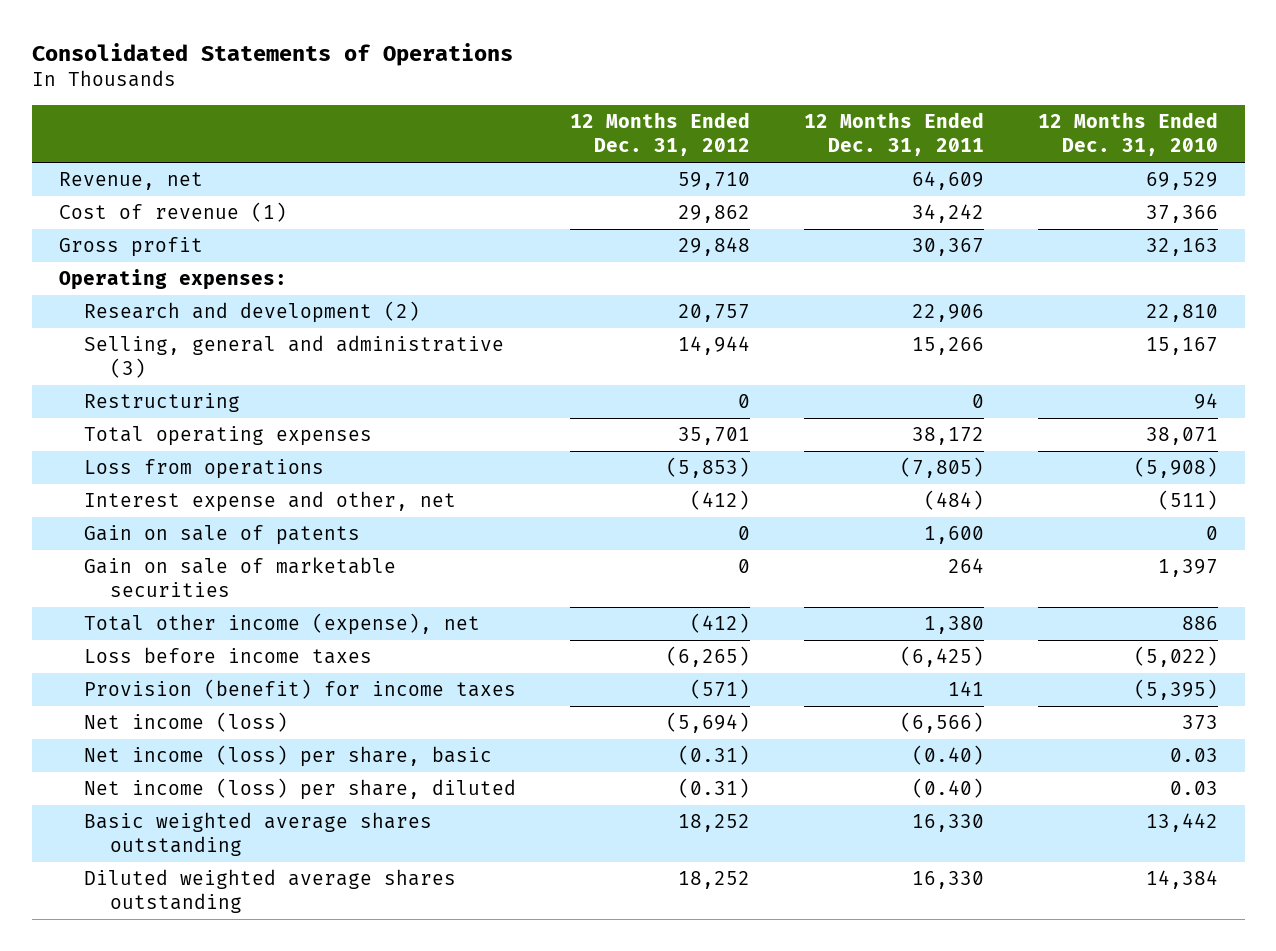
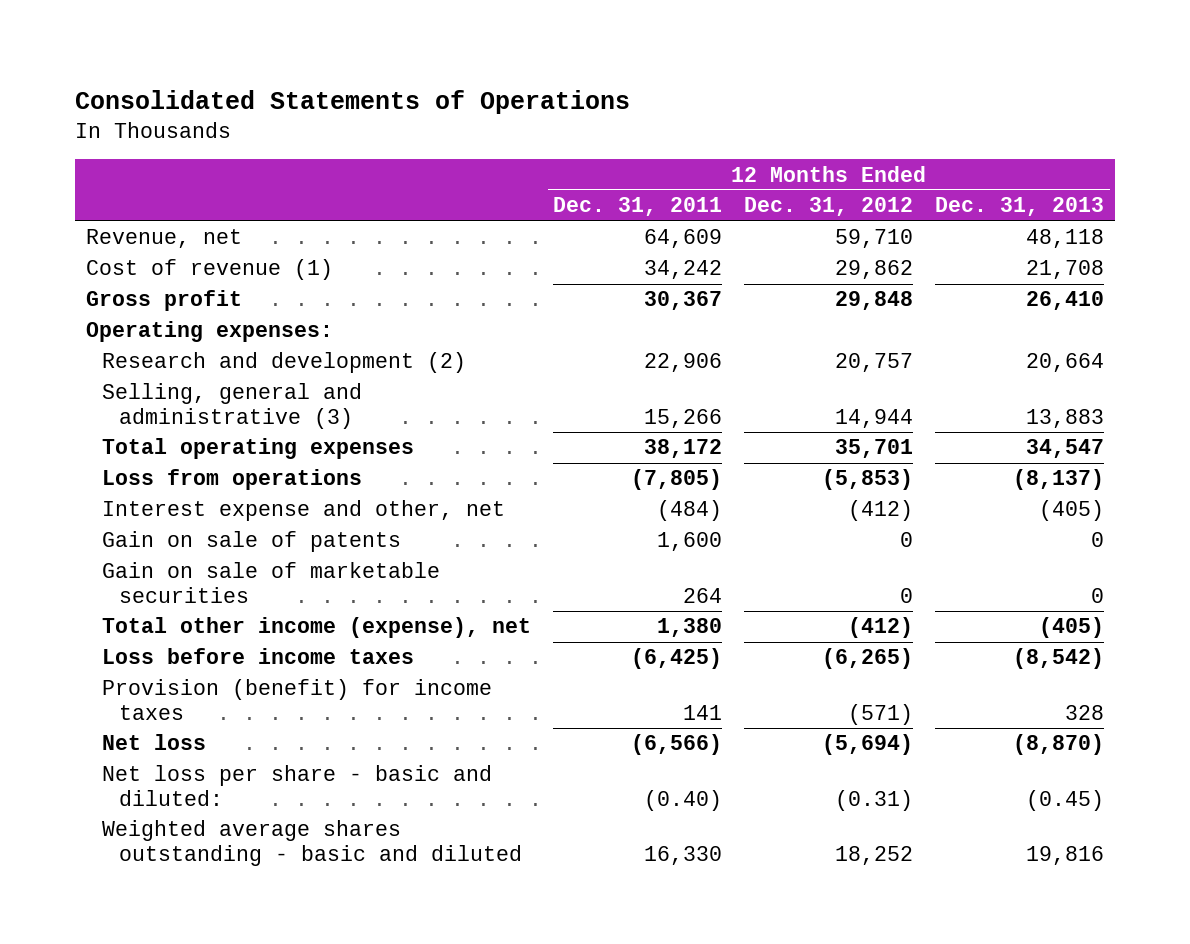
- | 12 Months Ended Dec. 31, 2012 | 12 Months Ended Dec. 31, 2011 | 12 Months Ended Dec. 31, 2010
+ | 12 Months Ended Dec. 31, 2011 | 12 Months Ended Dec. 31, 2012 | 12 Months Ended Dec. 31, 2013
- Restructuring | 0 | 0 | 94
- Net income (loss) | (5,694) | (6,566) | 373
- Net income (loss) per share, basic | (0.31) | (0.40) | 0.03
- Net income (loss) per share, diluted | (0.31) | (0.40) | 0.03
- Basic weighted average shares outstanding | 18,252 | 16,330 | 13,442
- Diluted weighted average shares outstanding | 18,252 | 16,330 | 14,384
+ Net loss | (6,566) | (5,694) | (8,870)
+ Net loss per share - basic and diluted: | (0.40) | (0.31) | (0.45)
+ Weighted average shares outstanding - basic and diluted | 16,330 | 18,252 | 19,816

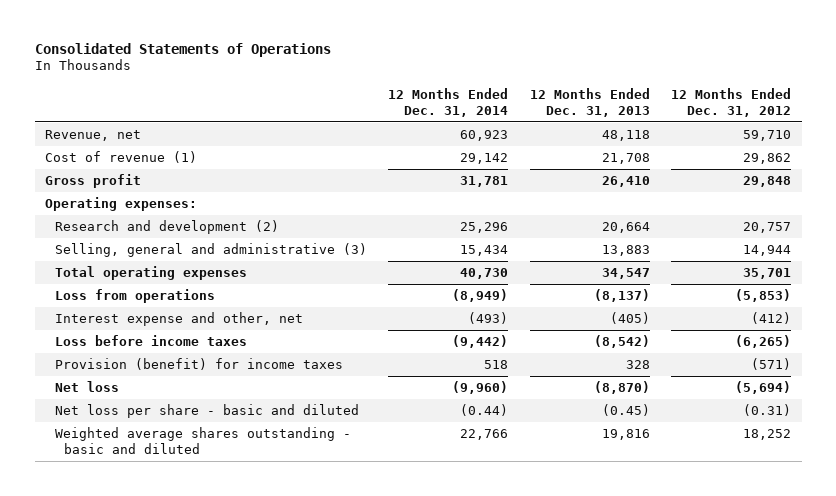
- | 12 Months Ended Dec. 31, 2011 | 12 Months Ended Dec. 31, 2012 | 12 Months Ended Dec. 31, 2013
+ | 12 Months Ended Dec. 31, 2014 | 12 Months Ended Dec. 31, 2013 | 12 Months Ended Dec. 31, 2012
- Gain on sale of patents | 1,600 | 0 | 0
- Gain on sale of marketable securities | 264 | 0 | 0
- Total other income (expense), net | 1,380 | (412) | (405)
- Net loss per share - basic and diluted: | (0.40) | (0.31) | (0.45)
+ Net loss per share - basic and diluted | (0.44) | (0.45) | (0.31)

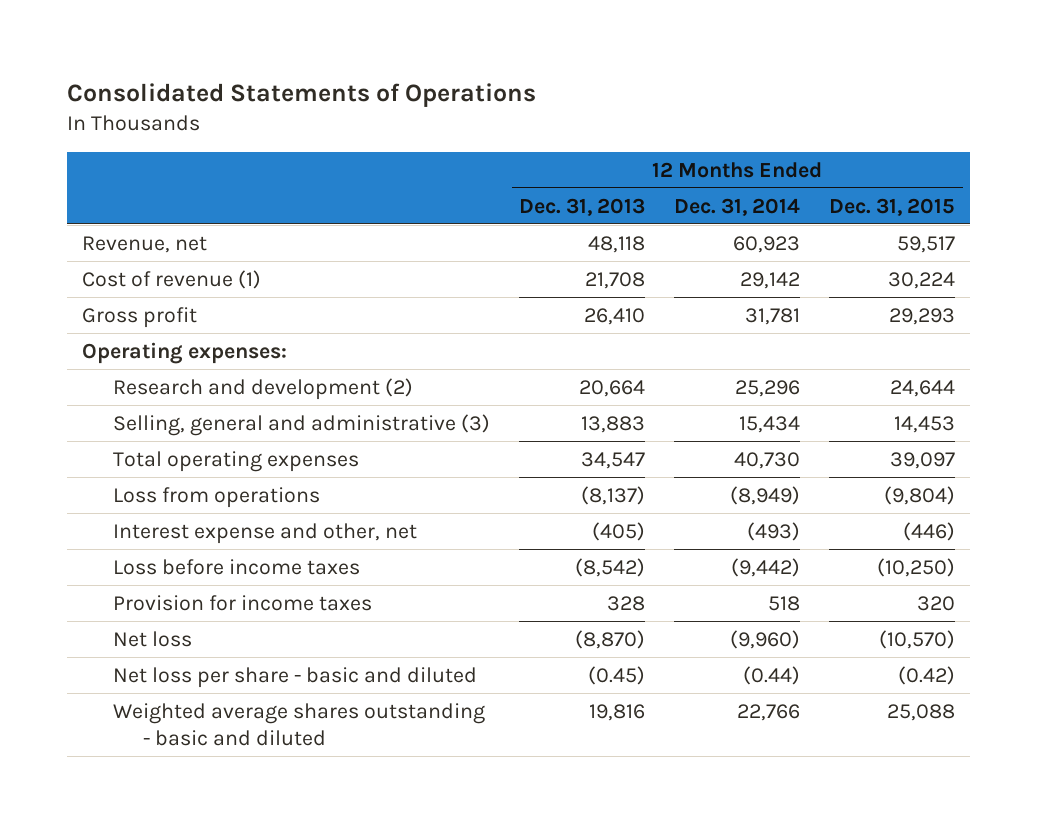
- | 12 Months Ended Dec. 31, 2014 | 12 Months Ended Dec. 31, 2013 | 12 Months Ended Dec. 31, 2012
+ | 12 Months Ended Dec. 31, 2013 | 12 Months Ended Dec. 31, 2014 | 12 Months Ended Dec. 31, 2015
- Provision (benefit) for income taxes | 518 | 328 | (571)
+ Provision for income taxes | 328 | 518 | 320

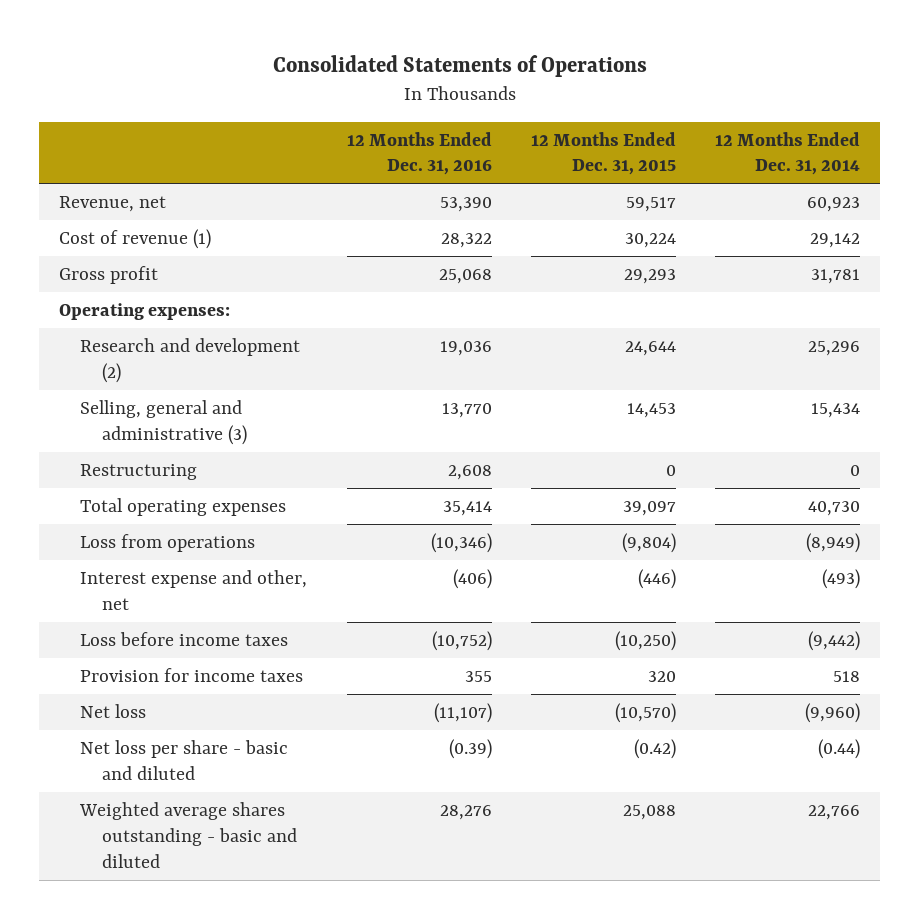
- | 12 Months Ended Dec. 31, 2013 | 12 Months Ended Dec. 31, 2014 | 12 Months Ended Dec. 31, 2015
+ | 12 Months Ended Dec. 31, 2016 | 12 Months Ended Dec. 31, 2015 | 12 Months Ended Dec. 31, 2014
+ Restructuring | 2,608 | 0 | 0

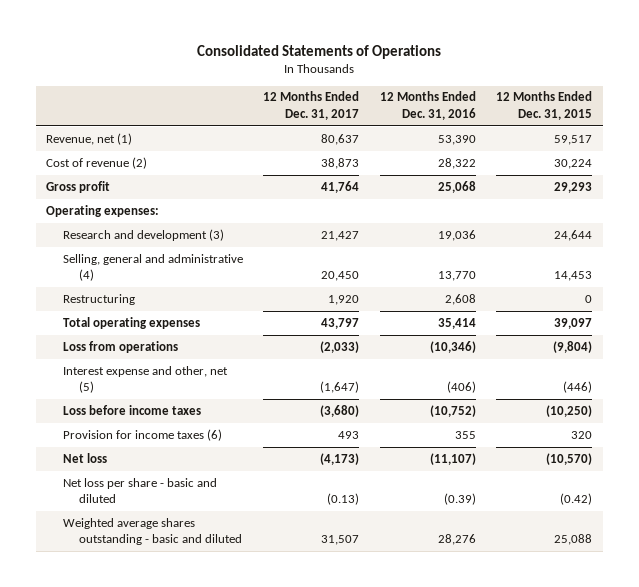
- | 12 Months Ended Dec. 31, 2016 | 12 Months Ended Dec. 31, 2015 | 12 Months Ended Dec. 31, 2014
+ | 12 Months Ended Dec. 31, 2017 | 12 Months Ended Dec. 31, 2016 | 12 Months Ended Dec. 31, 2015
- Revenue, net | 53,390 | 59,517 | 60,923
- Cost of revenue (1) | 28,322 | 30,224 | 29,142
+ Revenue, net (1) | 80,637 | 53,390 | 59,517
+ Cost of revenue (2) | 38,873 | 28,322 | 30,224
- Research and development (2) | 19,036 | 24,644 | 25,296
- Selling, general and administrative (3) | 13,770 | 14,453 | 15,434
+ Research and development (3) | 21,427 | 19,036 | 24,644
+ Selling, general and administrative (4) | 20,450 | 13,770 | 14,453
- Interest expense and other, net | (406) | (446) | (493)
+ Interest expense and other, net (5) | (1,647) | (406) | (446)
- Provision for income taxes | 355 | 320 | 518
+ Provision for income taxes (6) | 493 | 355 | 320

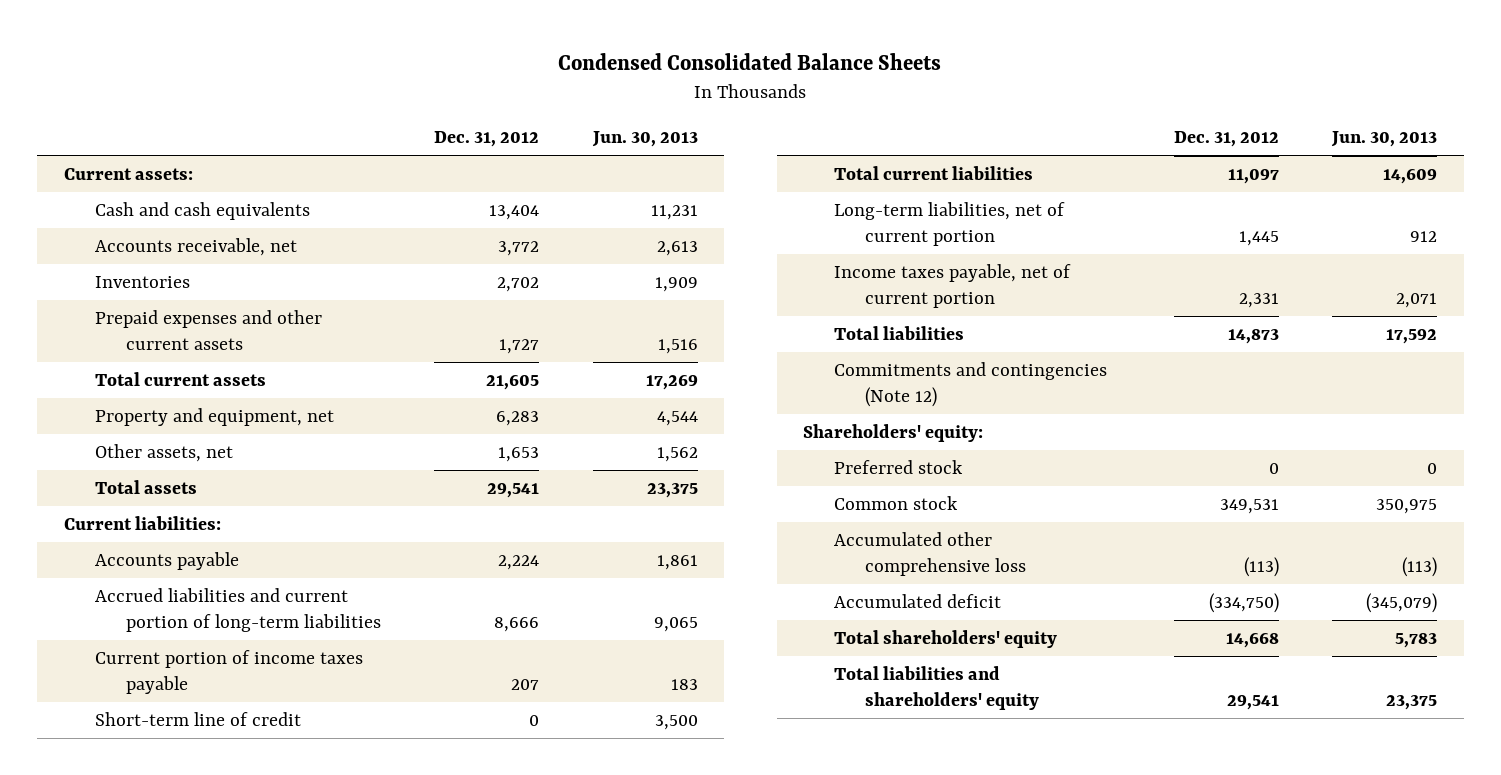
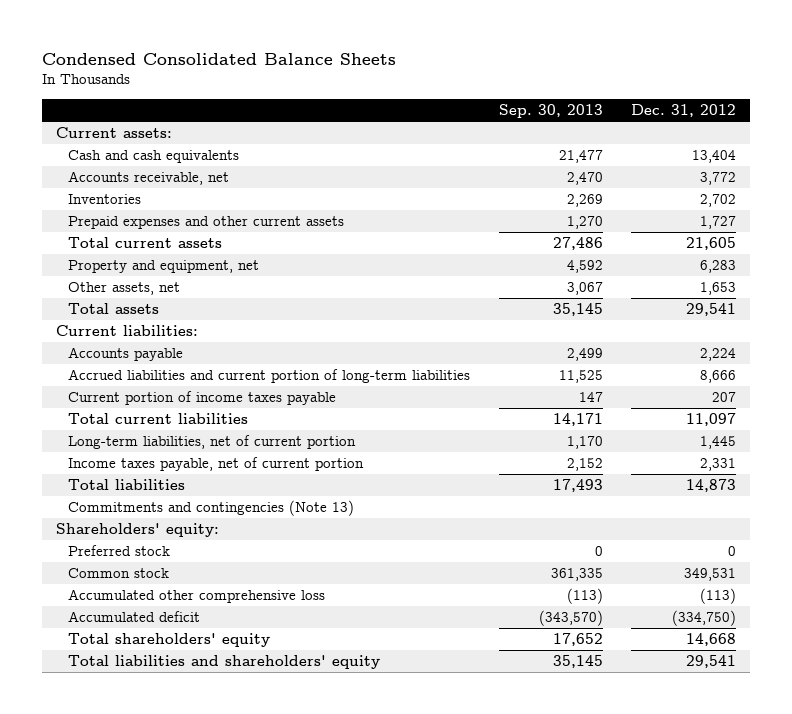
- | Dec. 31, 2012 | Jun. 30, 2013
+ | Sep. 30, 2013 | Dec. 31, 2012
- Short-term line of credit | 0 | 3,500
- Commitments and contingencies (Note 12)
+ Commitments and contingencies (Note 13)

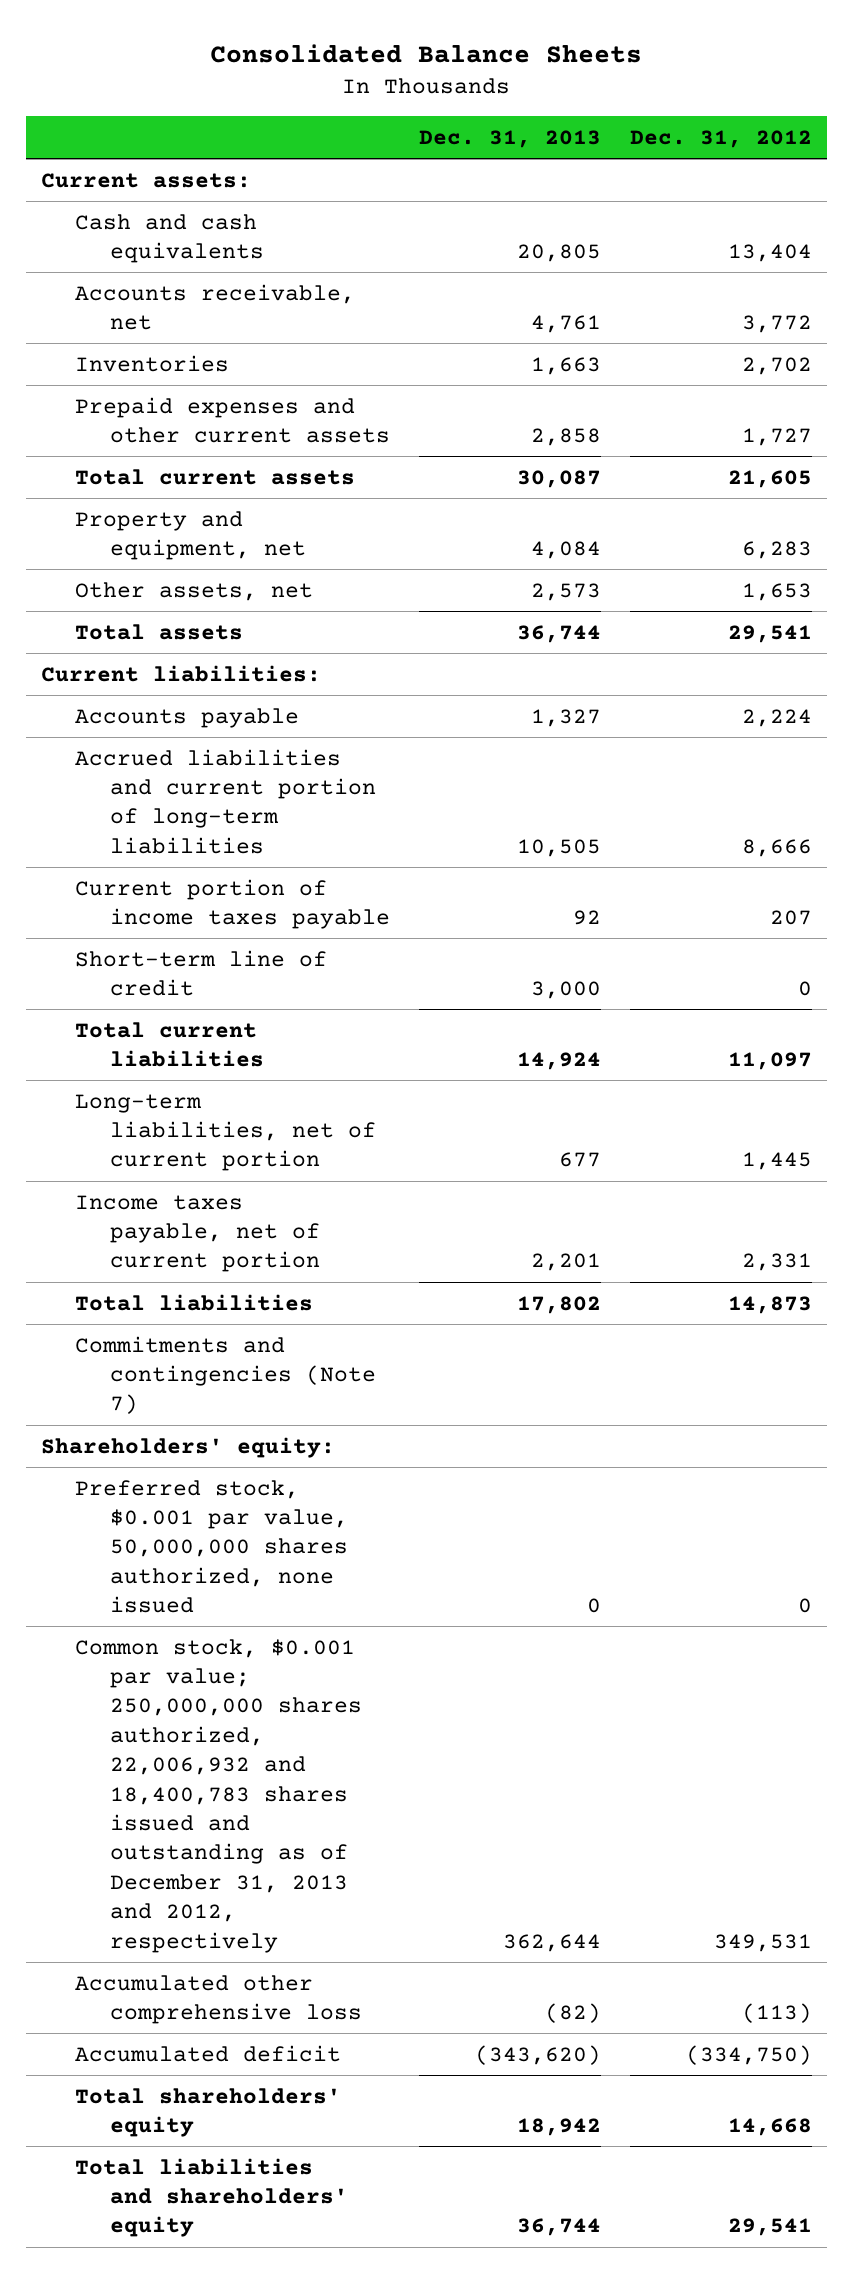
- Condensed Consolidated Balance Sheets
+ Consolidated Balance Sheets
- | Sep. 30, 2013 | Dec. 31, 2012
+ | Dec. 31, 2013 | Dec. 31, 2012
+ Short-term line of credit | 3,000 | 0
- Commitments and contingencies (Note 13)
+ Commitments and contingencies (Note 7)
- Preferred stock | 0 | 0
- Common stock | 361,335 | 349,531
+ Preferred stock, $0.001 par value, 50,000,000 shares authorized, none issued | 0 | 0
+ Common stock, $0.001 par value; 250,000,000 shares authorized, 22,006,932 and 18,400,783 shares issued and outstanding as of December 31, 2013 and 2012, respectively | 362,644 | 349,531

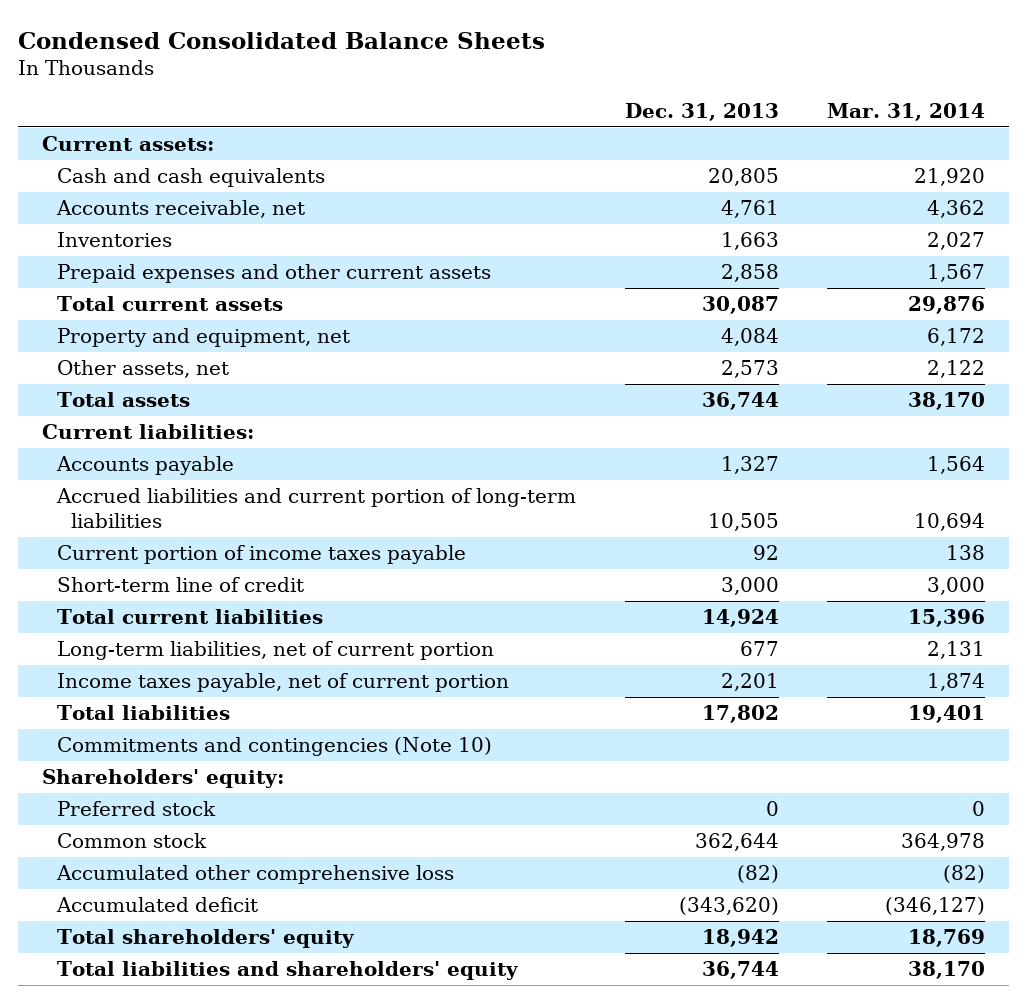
- Consolidated Balance Sheets
+ Condensed Consolidated Balance Sheets
- | Dec. 31, 2013 | Dec. 31, 2012
+ | Dec. 31, 2013 | Mar. 31, 2014
- Commitments and contingencies (Note 7)
+ Commitments and contingencies (Note 10)
- Preferred stock, $0.001 par value, 50,000,000 shares authorized, none issued | 0 | 0
- Common stock, $0.001 par value; 250,000,000 shares authorized, 22,006,932 and 18,400,783 shares issued and outstanding as of December 31, 2013 and 2012, respectively | 362,644 | 349,531
+ Preferred stock | 0 | 0
+ Common stock | 362,644 | 364,978

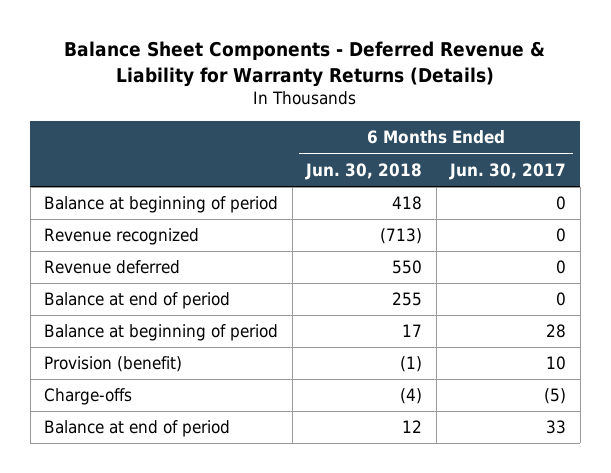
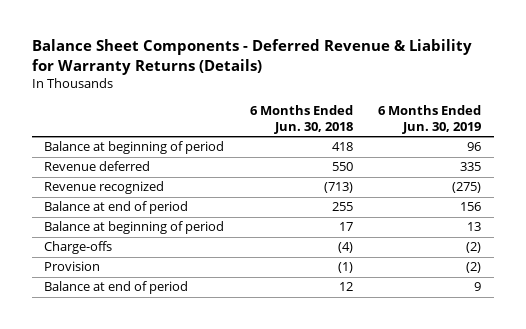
- | 6 Months Ended Jun. 30, 2018 | 6 Months Ended Jun. 30, 2017
+ | 6 Months Ended Jun. 30, 2018 | 6 Months Ended Jun. 30, 2019
moved down: Revenue recognized | (713) | (275)
- Provision (benefit) | (1) | 10
+ Provision | (1) | (2)

